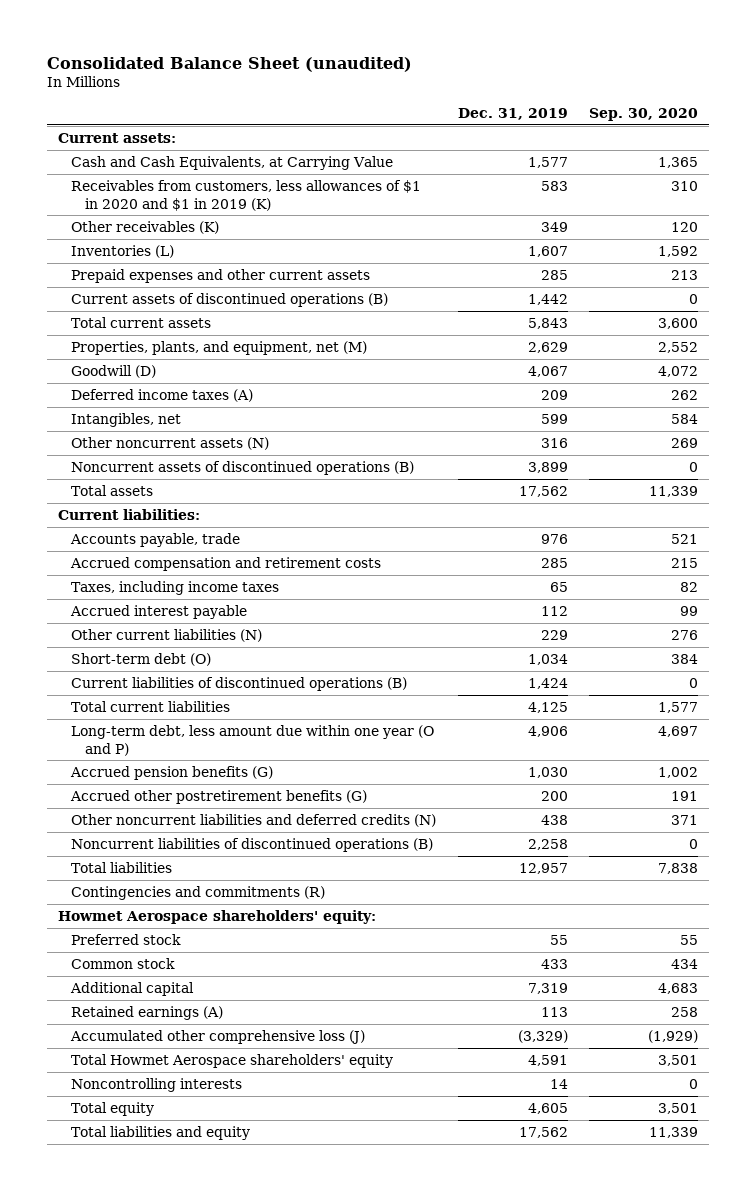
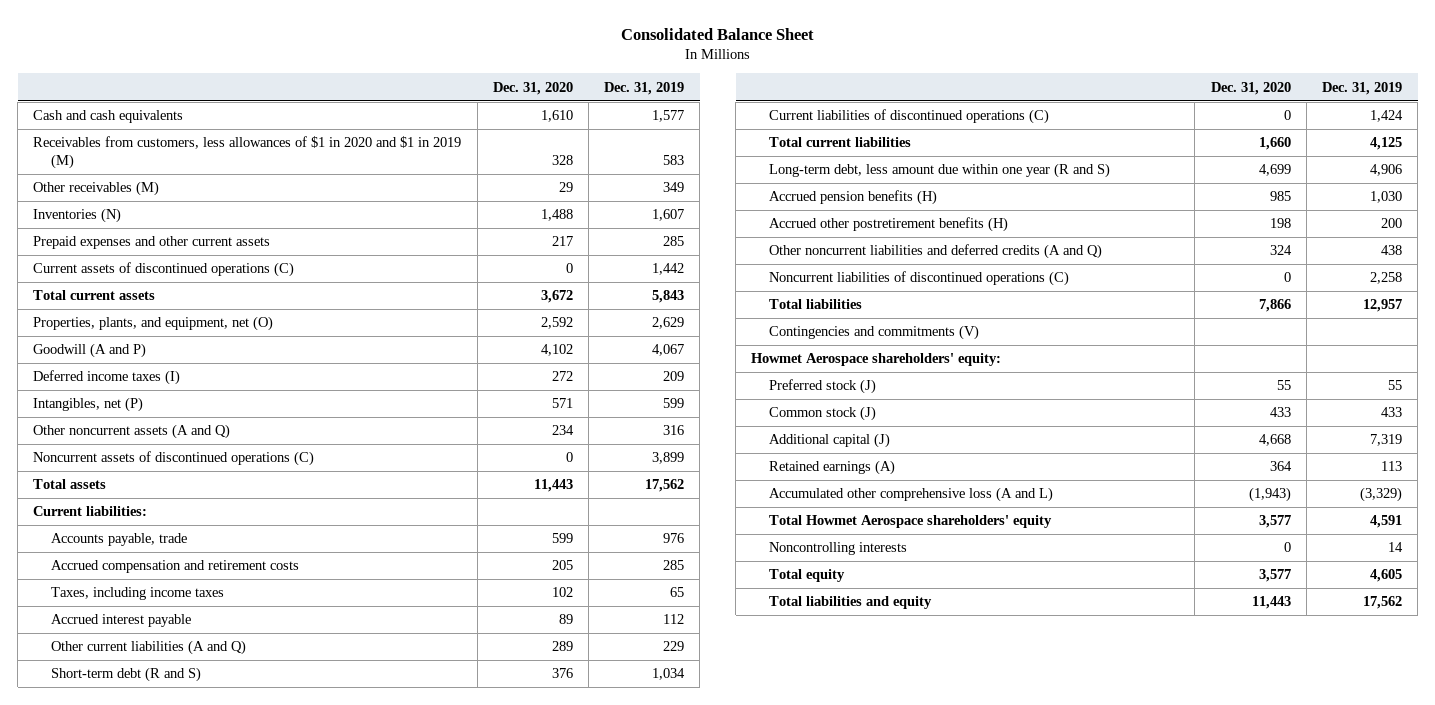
- Consolidated Balance Sheet (unaudited)
+ Consolidated Balance Sheet
- | Dec. 31, 2019 | Sep. 30, 2020
+ | Dec. 31, 2020 | Dec. 31, 2019
- Current assets:
- Cash and Cash Equivalents, at Carrying Value | 1,577 | 1,365
- Receivables from customers, less allowances of $1 in 2020 and $1 in 2019 (K) | 583 | 310
- Other receivables (K) | 349 | 120
- Inventories (L) | 1,607 | 1,592
+ Cash and cash equivalents | 1,610 | 1,577
+ Receivables from customers, less allowances of $1 in 2020 and $1 in 2019 (M) | 328 | 583
+ Other receivables (M) | 29 | 349
+ Inventories (N) | 1,488 | 1,607
- Current assets of discontinued operations (B) | 1,442 | 0
+ Current assets of discontinued operations (C) | 0 | 1,442
- Properties, plants, and equipment, net (M) | 2,629 | 2,552
- Goodwill (D) | 4,067 | 4,072
- Deferred income taxes (A) | 209 | 262
- Intangibles, net | 599 | 584
- Other noncurrent assets (N) | 316 | 269
- Noncurrent assets of discontinued operations (B) | 3,899 | 0
+ Properties, plants, and equipment, net (O) | 2,592 | 2,629
+ Goodwill (A and P) | 4,102 | 4,067
+ Deferred income taxes (I) | 272 | 209
+ Intangibles, net (P) | 571 | 599
+ Other noncurrent assets (A and Q) | 234 | 316
+ Noncurrent assets of discontinued operations (C) | 0 | 3,899
- Other current liabilities (N) | 229 | 276
- Short-term debt (O) | 1,034 | 384
- Current liabilities of discontinued operations (B) | 1,424 | 0
+ Other current liabilities (A and Q) | 289 | 229
+ Short-term debt (R and S) | 376 | 1,034
+ Current liabilities of discontinued operations (C) | 0 | 1,424
- Long-term debt, less amount due within one year (O and P) | 4,906 | 4,697
- Accrued pension benefits (G) | 1,030 | 1,002
- Accrued other postretirement benefits (G) | 200 | 191
- Other noncurrent liabilities and deferred credits (N) | 438 | 371
- Noncurrent liabilities of discontinued operations (B) | 2,258 | 0
+ Long-term debt, less amount due within one year (R and S) | 4,699 | 4,906
+ Accrued pension benefits (H) | 985 | 1,030
+ Accrued other postretirement benefits (H) | 198 | 200
+ Other noncurrent liabilities and deferred credits (A and Q) | 324 | 438
+ Noncurrent liabilities of discontinued operations (C) | 0 | 2,258
- Contingencies and commitments (R)
+ Contingencies and commitments (V)
- Preferred stock | 55 | 55
- Common stock | 433 | 434
- Additional capital | 7,319 | 4,683
+ Preferred stock (J) | 55 | 55
+ Common stock (J) | 433 | 433
+ Additional capital (J) | 4,668 | 7,319
- Accumulated other comprehensive loss (J) | (3,329) | (1,929)
+ Accumulated other comprehensive loss (A and L) | (1,943) | (3,329)

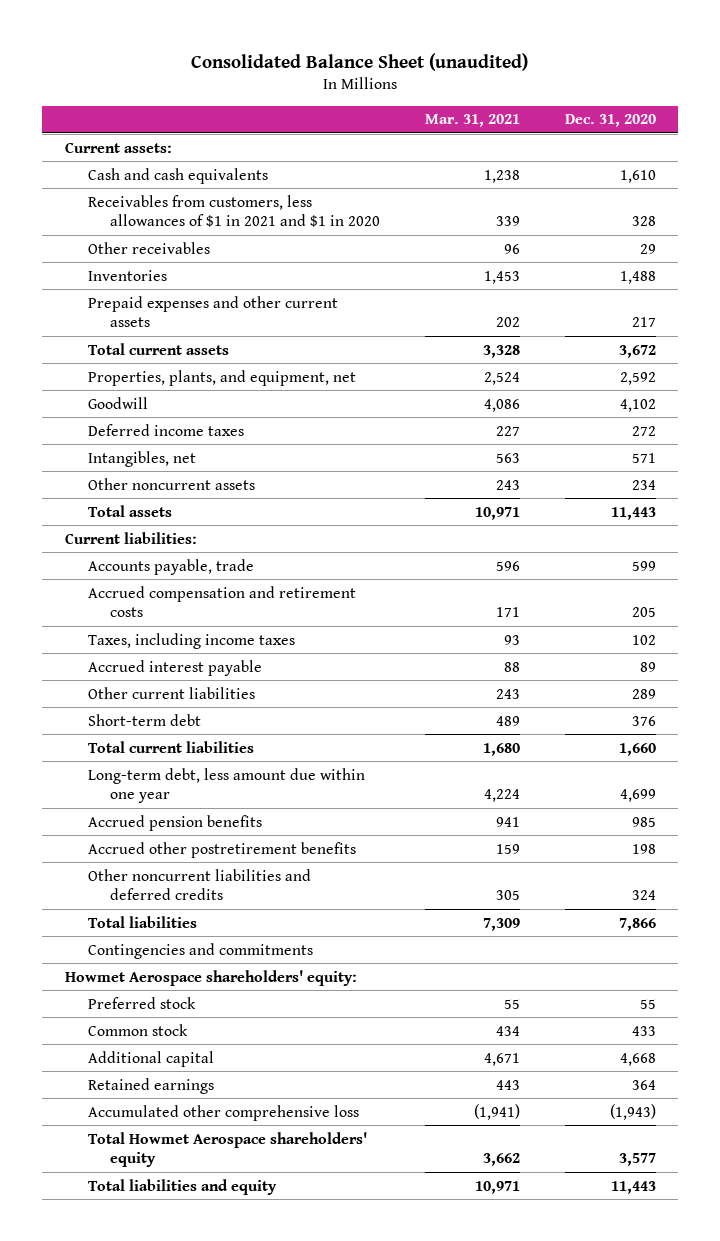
- Consolidated Balance Sheet
+ Consolidated Balance Sheet (unaudited)
- | Dec. 31, 2020 | Dec. 31, 2019
+ | Mar. 31, 2021 | Dec. 31, 2020
+ Current assets:
- Receivables from customers, less allowances of $1 in 2020 and $1 in 2019 (M) | 328 | 583
- Other receivables (M) | 29 | 349
- Inventories (N) | 1,488 | 1,607
+ Receivables from customers, less allowances of $1 in 2021 and $1 in 2020 | 339 | 328
+ Other receivables | 96 | 29
+ Inventories | 1,453 | 1,488
- Current assets of discontinued operations (C) | 0 | 1,442
- Properties, plants, and equipment, net (O) | 2,592 | 2,629
- Goodwill (A and P) | 4,102 | 4,067
- Deferred income taxes (I) | 272 | 209
- Intangibles, net (P) | 571 | 599
- Other noncurrent assets (A and Q) | 234 | 316
- Noncurrent assets of discontinued operations (C) | 0 | 3,899
+ Properties, plants, and equipment, net | 2,524 | 2,592
+ Goodwill | 4,086 | 4,102
+ Deferred income taxes | 227 | 272
+ Intangibles, net | 563 | 571
+ Other noncurrent assets | 243 | 234
- Other current liabilities (A and Q) | 289 | 229
- Short-term debt (R and S) | 376 | 1,034
- Current liabilities of discontinued operations (C) | 0 | 1,424
+ Other current liabilities | 243 | 289
+ Short-term debt | 489 | 376
- Long-term debt, less amount due within one year (R and S) | 4,699 | 4,906
- Accrued pension benefits (H) | 985 | 1,030
- Accrued other postretirement benefits (H) | 198 | 200
- Other noncurrent liabilities and deferred credits (A and Q) | 324 | 438
- Noncurrent liabilities of discontinued operations (C) | 0 | 2,258
+ Long-term debt, less amount due within one year | 4,224 | 4,699
+ Accrued pension benefits | 941 | 985
+ Accrued other postretirement benefits | 159 | 198
+ Other noncurrent liabilities and deferred credits | 305 | 324
- Contingencies and commitments (V)
+ Contingencies and commitments
- Preferred stock (J) | 55 | 55
- Common stock (J) | 433 | 433
- Additional capital (J) | 4,668 | 7,319
- Retained earnings (A) | 364 | 113
- Accumulated other comprehensive loss (A and L) | (1,943) | (3,329)
+ Preferred stock | 55 | 55
+ Common stock | 434 | 433
+ Additional capital | 4,671 | 4,668
+ Retained earnings | 443 | 364
+ Accumulated other comprehensive loss | (1,941) | (1,943)
- Noncontrolling interests | 0 | 14
- Total equity | 3,577 | 4,605

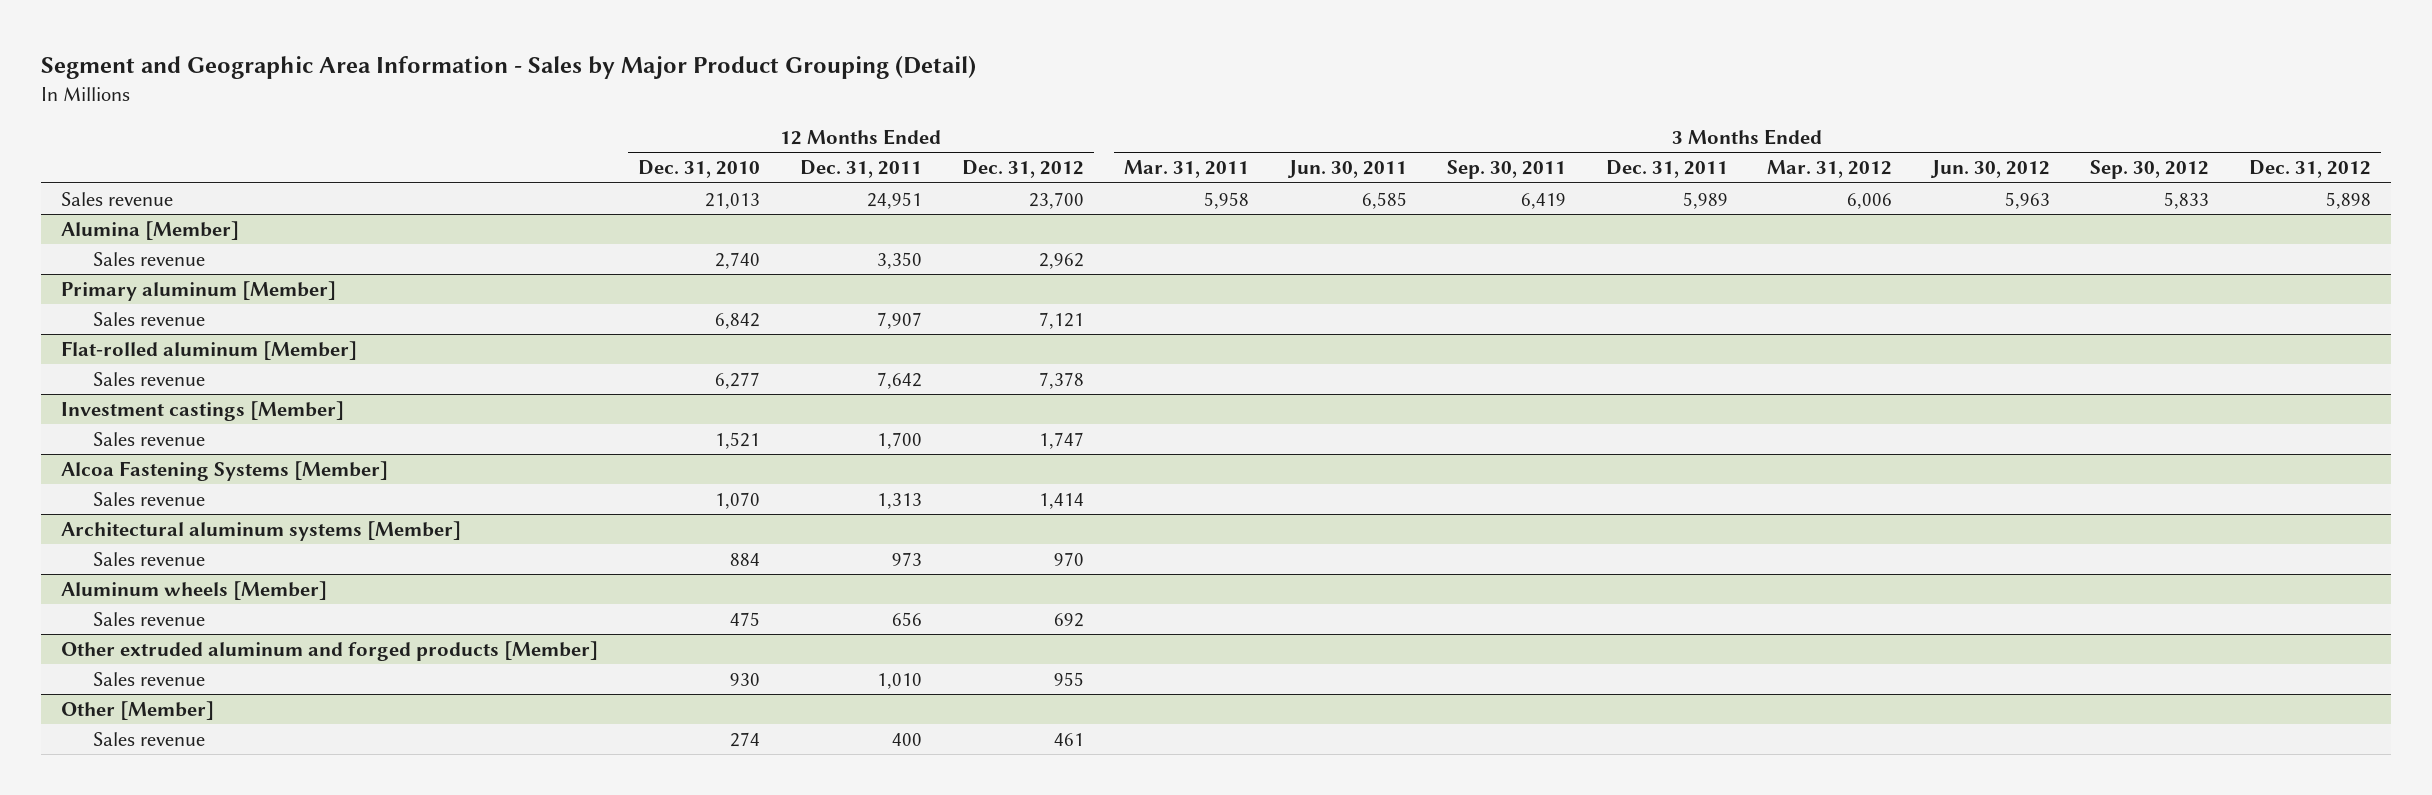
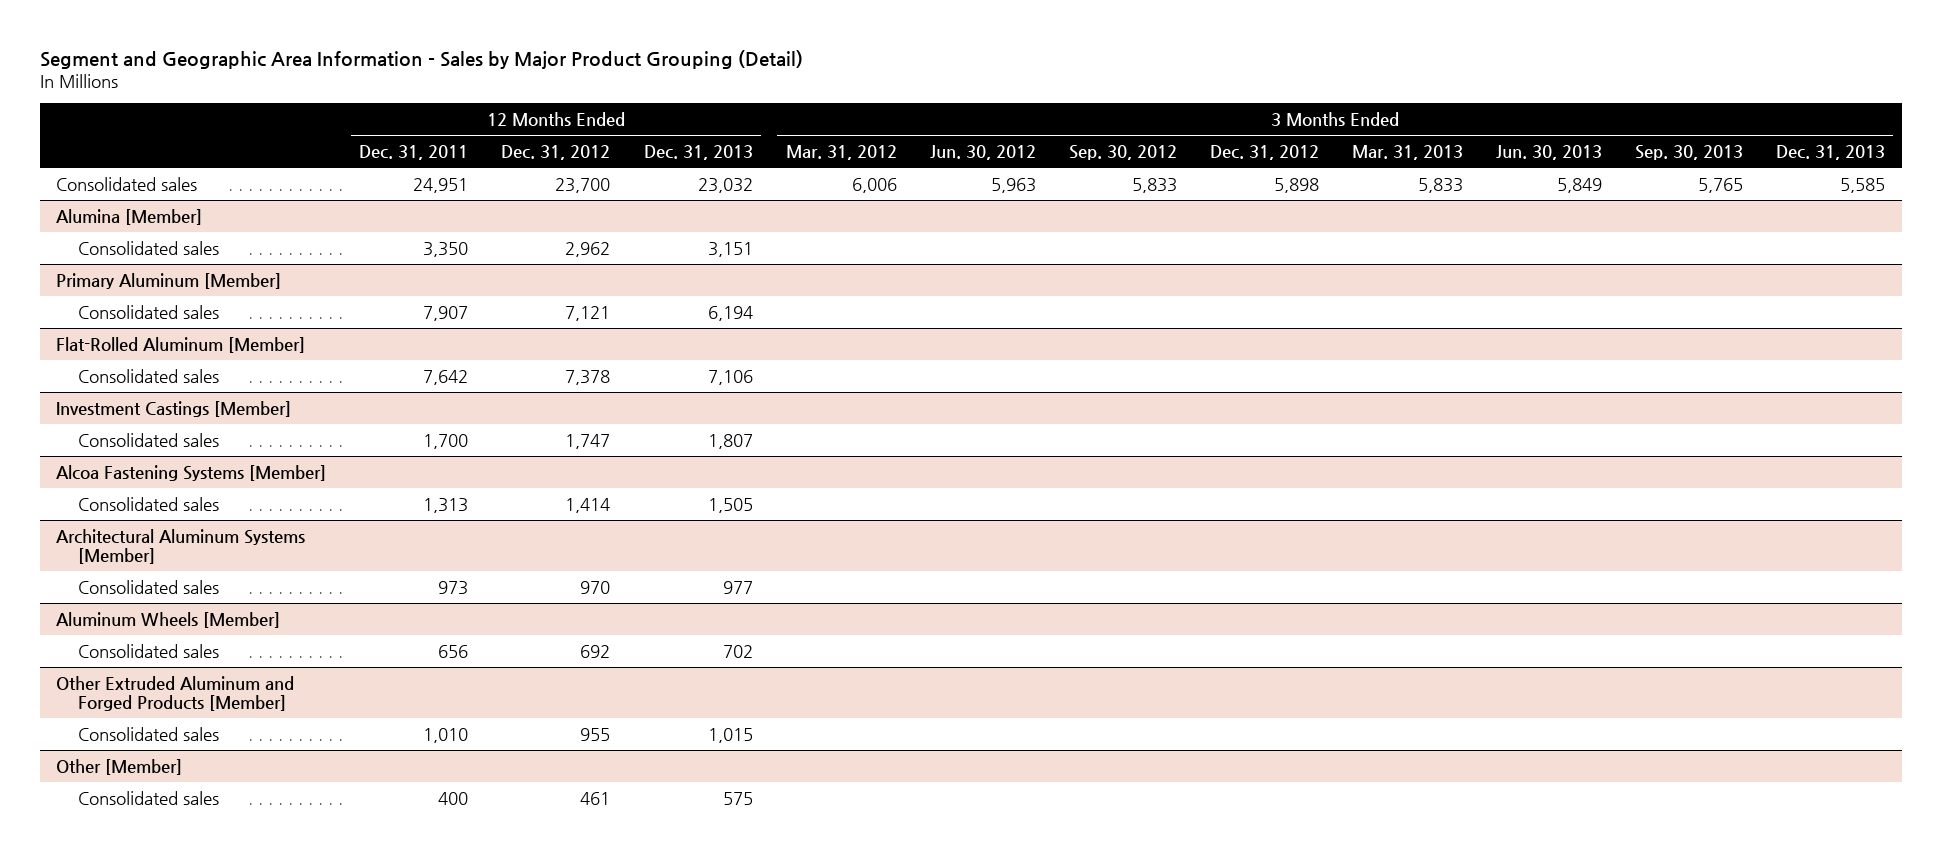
- | 12 Months Ended Dec. 31, 2010 | 12 Months Ended Dec. 31, 2011 | 12 Months Ended Dec. 31, 2012 | 3 Months Ended Mar. 31, 2011 | 3 Months Ended Jun. 30, 2011 | 3 Months Ended Sep. 30, 2011 | 3 Months Ended Dec. 31, 2011 | 3 Months Ended Mar. 31, 2012 | 3 Months Ended Jun. 30, 2012 | 3 Months Ended Sep. 30, 2012 | 3 Months Ended Dec. 31, 2012
+ | 12 Months Ended Dec. 31, 2011 | 12 Months Ended Dec. 31, 2012 | 12 Months Ended Dec. 31, 2013 | 3 Months Ended Mar. 31, 2012 | 3 Months Ended Jun. 30, 2012 | 3 Months Ended Sep. 30, 2012 | 3 Months Ended Dec. 31, 2012 | 3 Months Ended Mar. 31, 2013 | 3 Months Ended Jun. 30, 2013 | 3 Months Ended Sep. 30, 2013 | 3 Months Ended Dec. 31, 2013
- Sales revenue | 21,013 | 24,951 | 23,700 | 5,958 | 6,585 | 6,419 | 5,989 | 6,006 | 5,963 | 5,833 | 5,898
+ Consolidated sales | 24,951 | 23,700 | 23,032 | 6,006 | 5,963 | 5,833 | 5,898 | 5,833 | 5,849 | 5,765 | 5,585
@ Alumina [Member]
- Sales revenue | 2,740 | 3,350 | 2,962 | | | | | | | |
- Primary aluminum [Member]
- Sales revenue | 6,842 | 7,907 | 7,121 | | | | | | | |
- Flat-rolled aluminum [Member]
- Sales revenue | 6,277 | 7,642 | 7,378 | | | | | | | |
- Investment castings [Member]
- Sales revenue | 1,521 | 1,700 | 1,747 | | | | | | | |
@ Alumina [Member]
+ Consolidated sales | 3,350 | 2,962 | 3,151 | | | | | | | |
+ Primary Aluminum [Member]
+ Consolidated sales | 7,907 | 7,121 | 6,194 | | | | | | | |
+ Flat-Rolled Aluminum [Member]
+ Consolidated sales | 7,642 | 7,378 | 7,106 | | | | | | | |
+ Investment Castings [Member]
+ Consolidated sales | 1,700 | 1,747 | 1,807 | | | | | | | |
@ Alcoa Fastening Systems [Member]
- Sales revenue | 1,070 | 1,313 | 1,414 | | | | | | | |
- Architectural aluminum systems [Member]
- Sales revenue | 884 | 973 | 970 | | | | | | | |
- Aluminum wheels [Member]
- Sales revenue | 475 | 656 | 692 | | | | | | | |
- Other extruded aluminum and forged products [Member]
- Sales revenue | 930 | 1,010 | 955 | | | | | | | |
@ Alcoa Fastening Systems [Member]
+ Consolidated sales | 1,313 | 1,414 | 1,505 | | | | | | | |
+ Architectural Aluminum Systems [Member]
+ Consolidated sales | 973 | 970 | 977 | | | | | | | |
+ Aluminum Wheels [Member]
+ Consolidated sales | 656 | 692 | 702 | | | | | | | |
+ Other Extruded Aluminum and Forged Products [Member]
+ Consolidated sales | 1,010 | 955 | 1,015 | | | | | | | |
@ Other [Member]
- Sales revenue | 274 | 400 | 461 | | | | | | | |
+ Consolidated sales | 400 | 461 | 575 | | | | | | | |

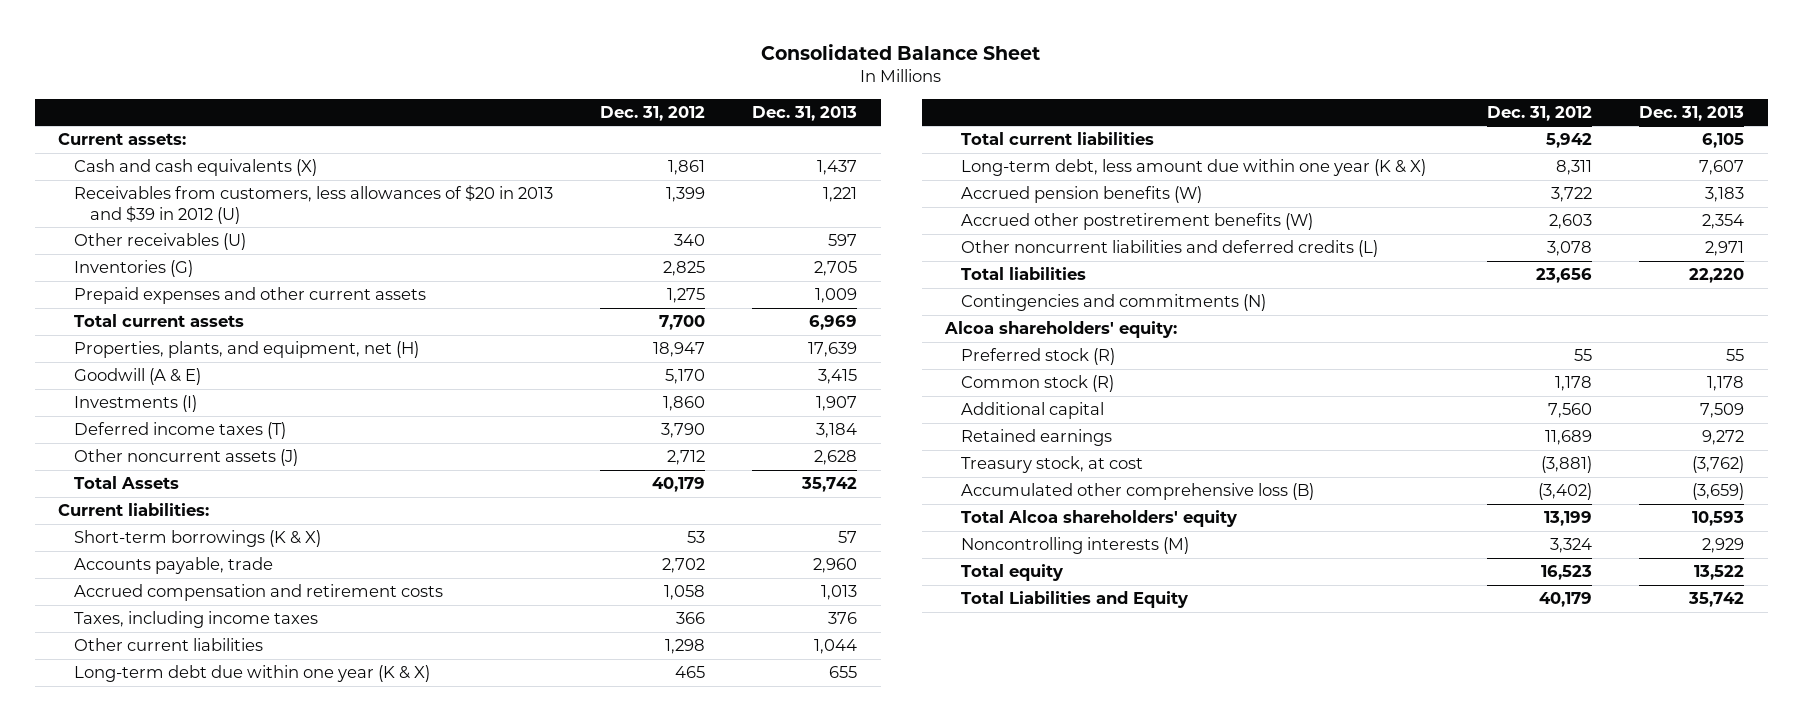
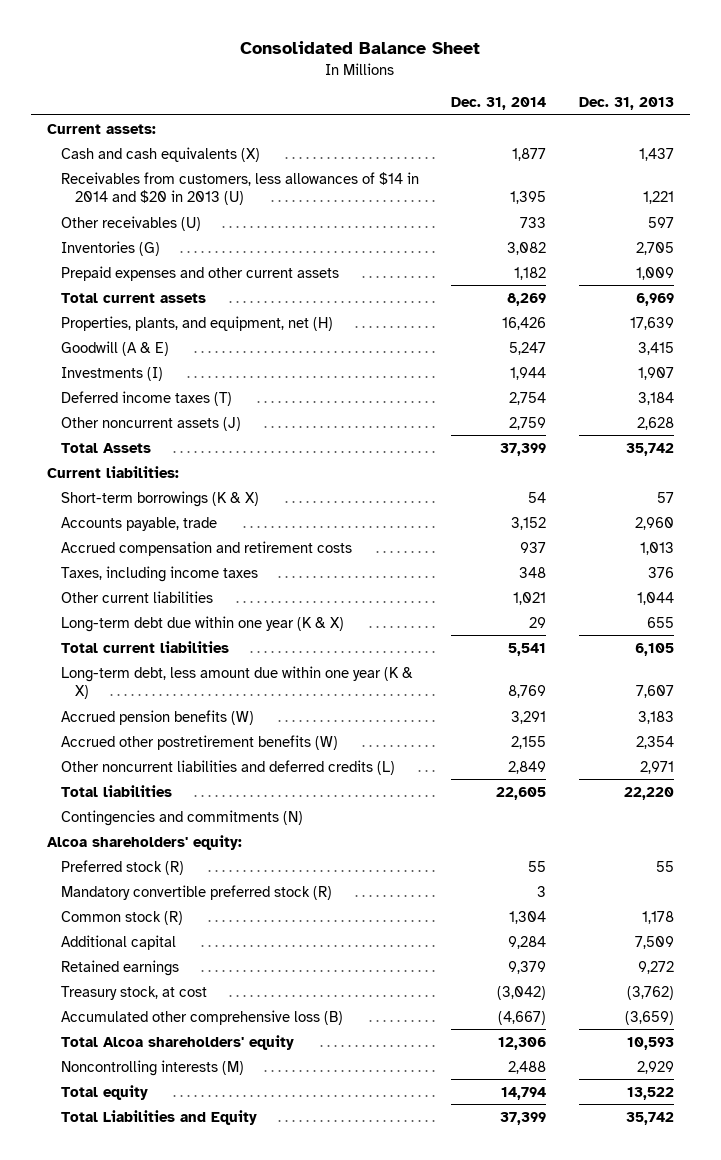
- | Dec. 31, 2012 | Dec. 31, 2013
+ | Dec. 31, 2014 | Dec. 31, 2013
- Receivables from customers, less allowances of $20 in 2013 and $39 in 2012 (U) | 1,399 | 1,221
+ Receivables from customers, less allowances of $14 in 2014 and $20 in 2013 (U) | 1,395 | 1,221
+ Mandatory convertible preferred stock (R) | 3 |

